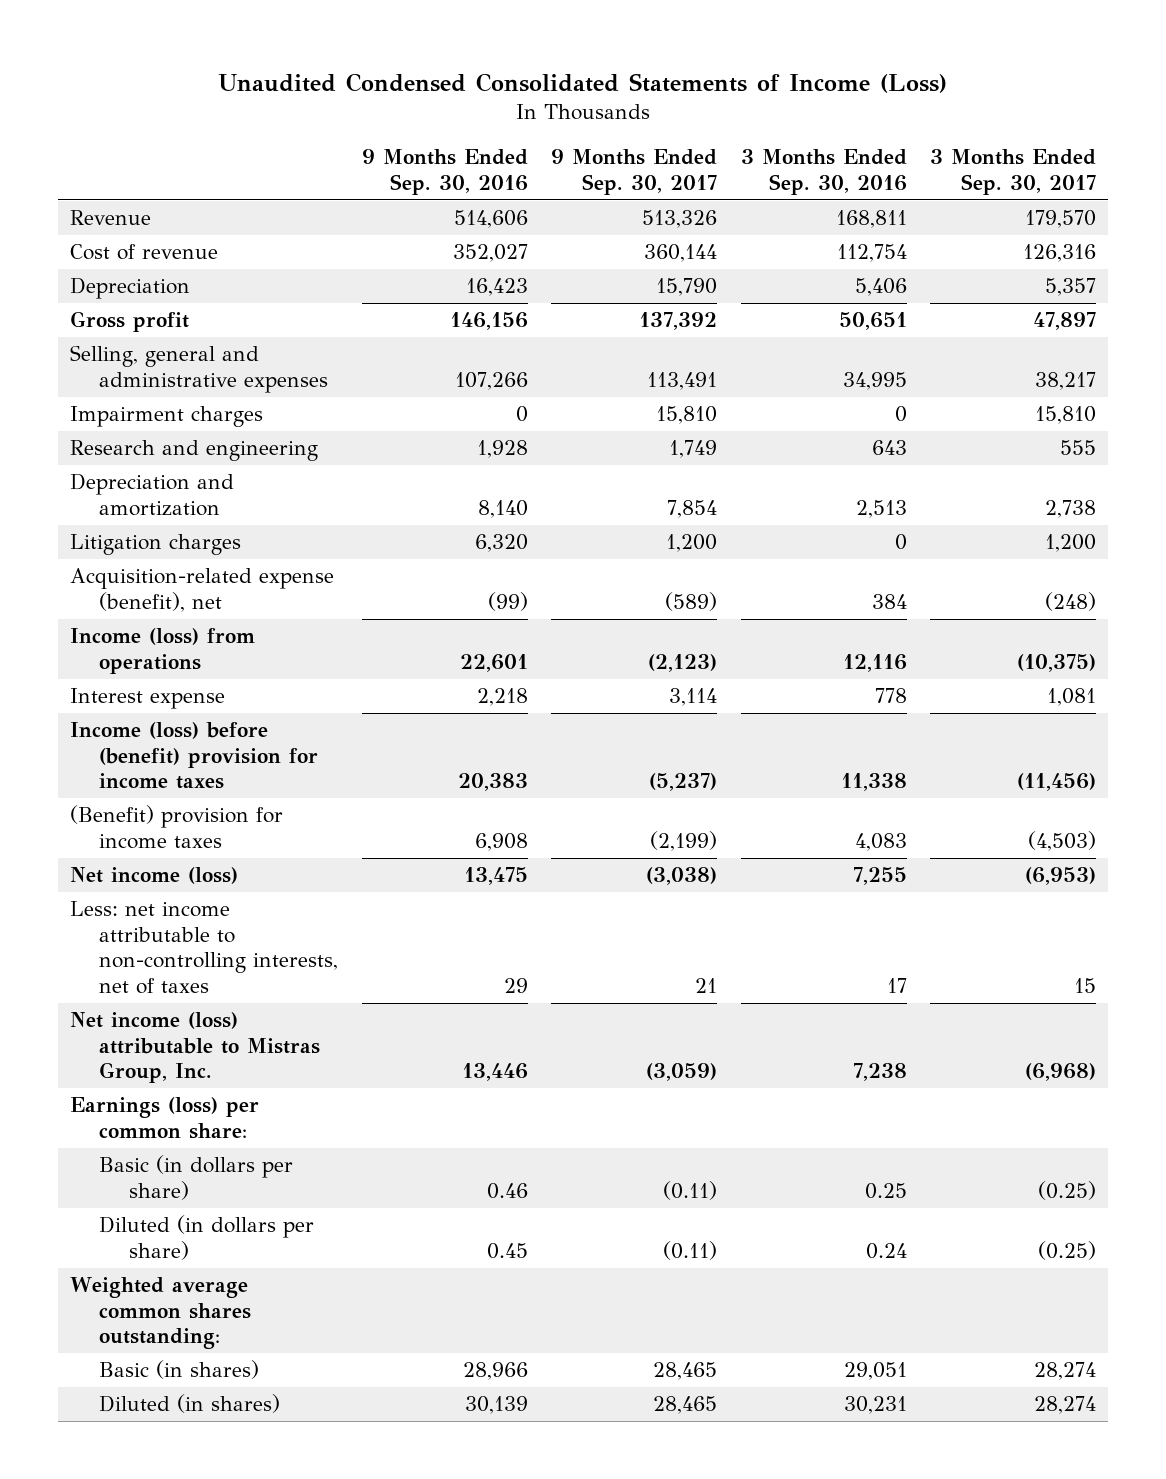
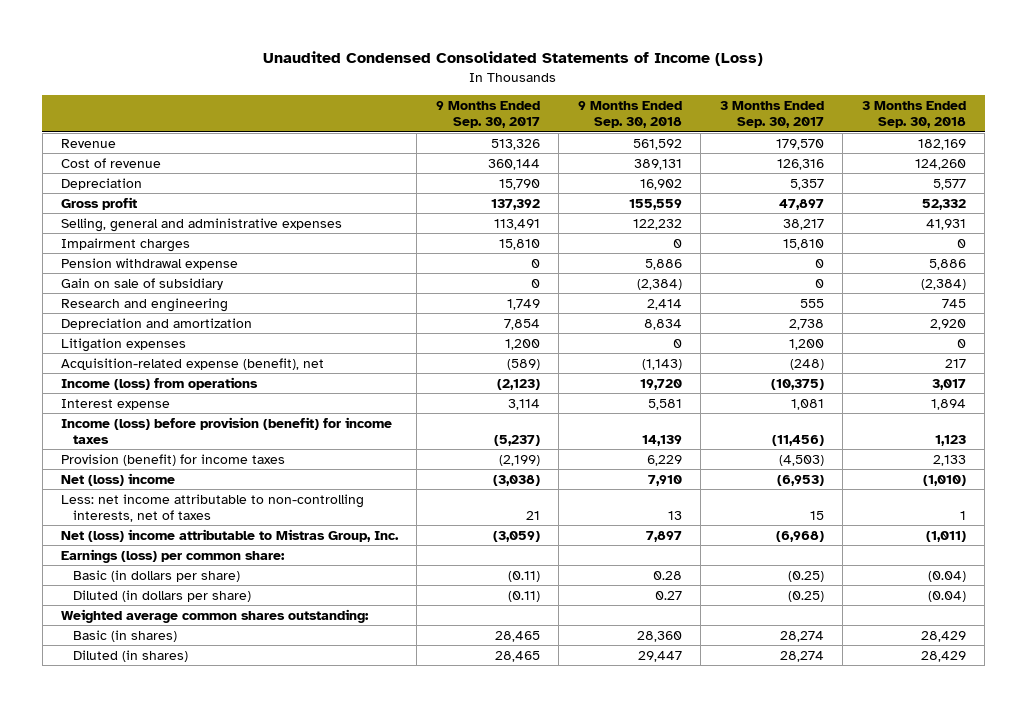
- | 9 Months Ended Sep. 30, 2016 | 9 Months Ended Sep. 30, 2017 | 3 Months Ended Sep. 30, 2016 | 3 Months Ended Sep. 30, 2017
+ | 9 Months Ended Sep. 30, 2017 | 9 Months Ended Sep. 30, 2018 | 3 Months Ended Sep. 30, 2017 | 3 Months Ended Sep. 30, 2018
+ Pension withdrawal expense | 0 | 5,886 | 0 | 5,886
+ Gain on sale of subsidiary | 0 | (2,384) | 0 | (2,384)
- Litigation charges | 6,320 | 1,200 | 0 | 1,200
+ Litigation expenses | 1,200 | 0 | 1,200 | 0
- Income (loss) before (benefit) provision for income taxes | 20,383 | (5,237) | 11,338 | (11,456)
- (Benefit) provision for income taxes | 6,908 | (2,199) | 4,083 | (4,503)
- Net income (loss) | 13,475 | (3,038) | 7,255 | (6,953)
+ Income (loss) before provision (benefit) for income taxes | (5,237) | 14,139 | (11,456) | 1,123
+ Provision (benefit) for income taxes | (2,199) | 6,229 | (4,503) | 2,133
+ Net (loss) income | (3,038) | 7,910 | (6,953) | (1,010)
- Net income (loss) attributable to Mistras Group, Inc. | 13,446 | (3,059) | 7,238 | (6,968)
+ Net (loss) income attributable to Mistras Group, Inc. | (3,059) | 7,897 | (6,968) | (1,011)

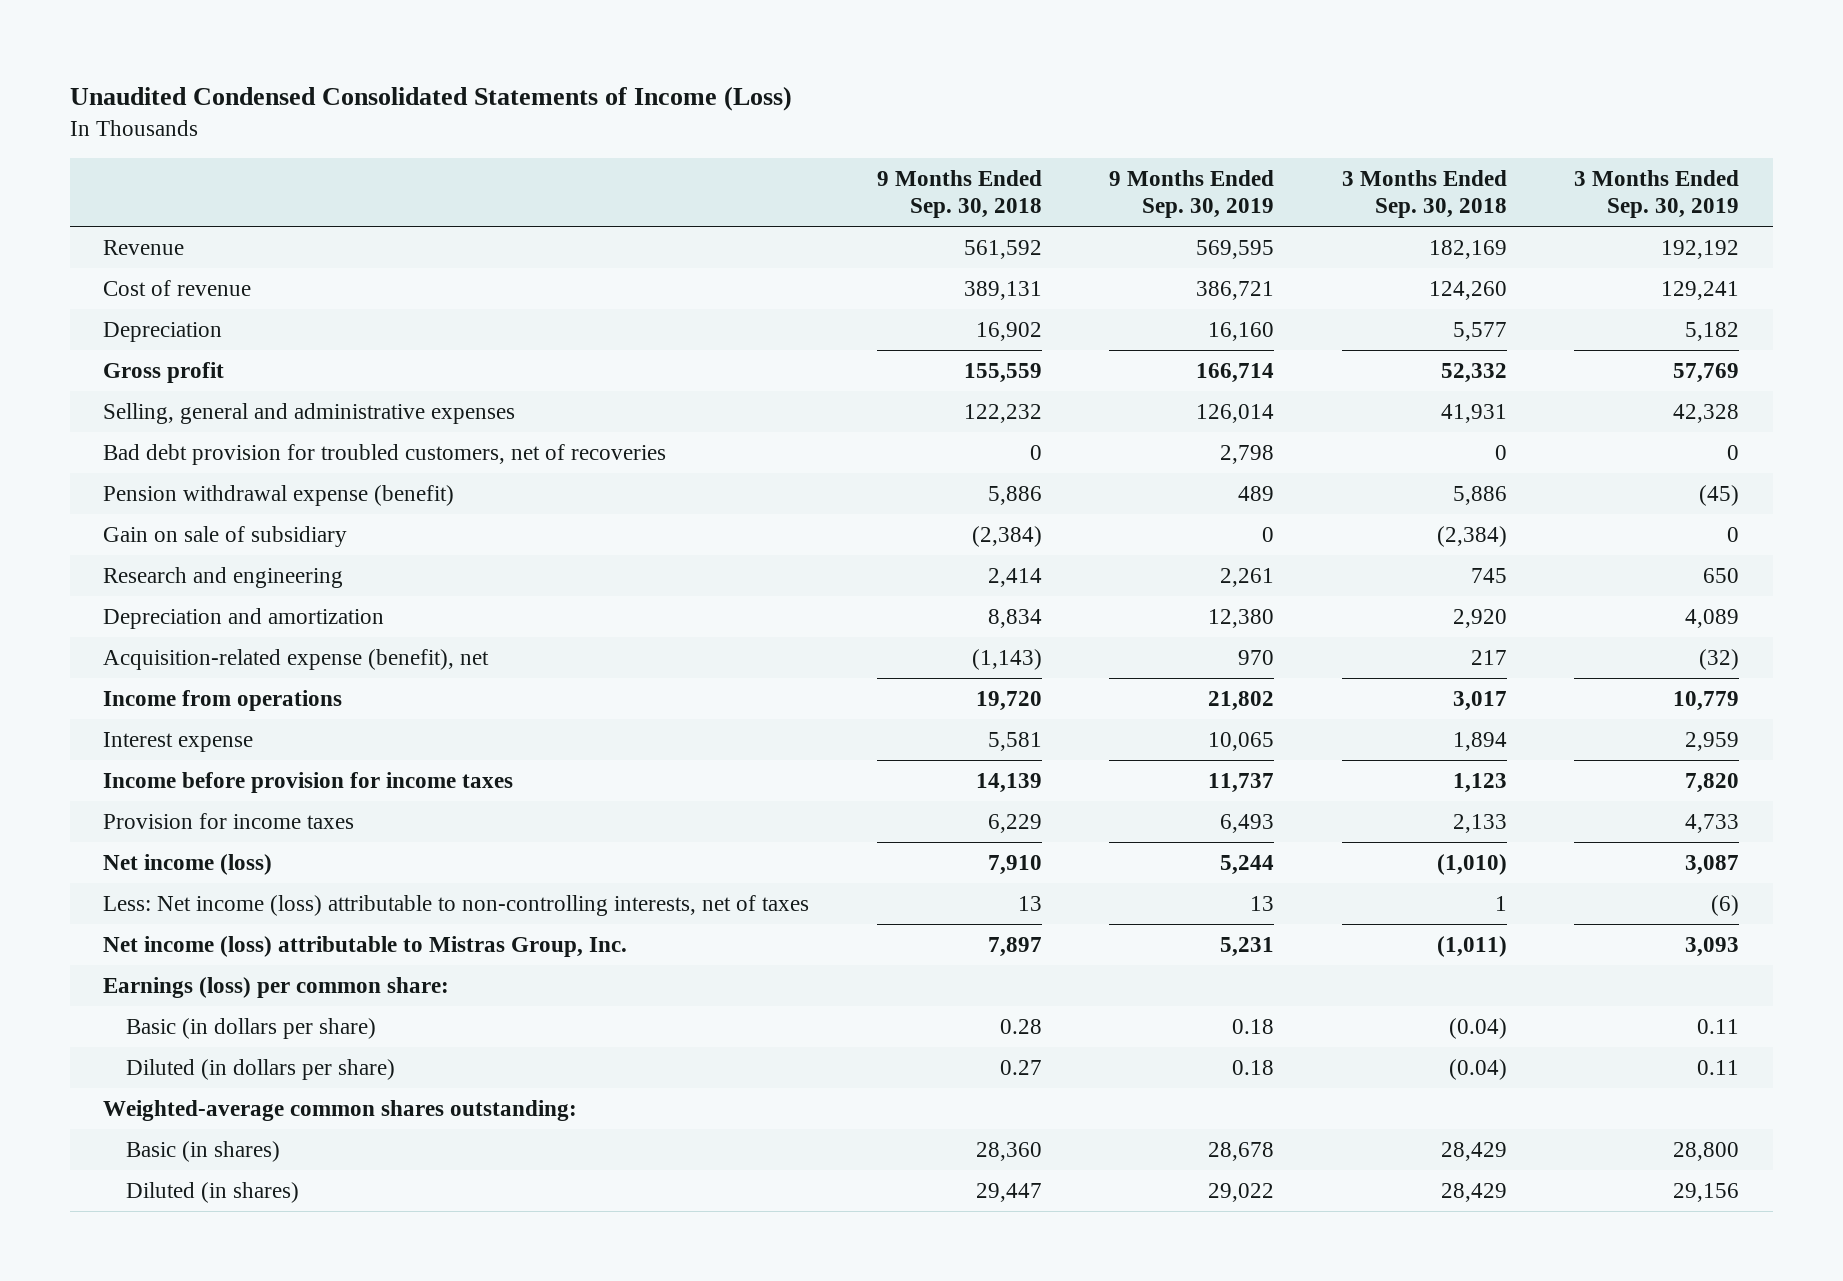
- | 9 Months Ended Sep. 30, 2017 | 9 Months Ended Sep. 30, 2018 | 3 Months Ended Sep. 30, 2017 | 3 Months Ended Sep. 30, 2018
+ | 9 Months Ended Sep. 30, 2018 | 9 Months Ended Sep. 30, 2019 | 3 Months Ended Sep. 30, 2018 | 3 Months Ended Sep. 30, 2019
- Impairment charges | 15,810 | 0 | 15,810 | 0
- Pension withdrawal expense | 0 | 5,886 | 0 | 5,886
+ Bad debt provision for troubled customers, net of recoveries | 0 | 2,798 | 0 | 0
+ Pension withdrawal expense (benefit) | 5,886 | 489 | 5,886 | (45)
- Litigation expenses | 1,200 | 0 | 1,200 | 0
- Income (loss) from operations | (2,123) | 19,720 | (10,375) | 3,017
+ Income from operations | 19,720 | 21,802 | 3,017 | 10,779
- Income (loss) before provision (benefit) for income taxes | (5,237) | 14,139 | (11,456) | 1,123
- Provision (benefit) for income taxes | (2,199) | 6,229 | (4,503) | 2,133
- Net (loss) income | (3,038) | 7,910 | (6,953) | (1,010)
- Less: net income attributable to non-controlling interests, net of taxes | 21 | 13 | 15 | 1
- Net (loss) income attributable to Mistras Group, Inc. | (3,059) | 7,897 | (6,968) | (1,011)
+ Income before provision for income taxes | 14,139 | 11,737 | 1,123 | 7,820
+ Provision for income taxes | 6,229 | 6,493 | 2,133 | 4,733
+ Net income (loss) | 7,910 | 5,244 | (1,010) | 3,087
+ Less: Net income (loss) attributable to non-controlling interests, net of taxes | 13 | 13 | 1 | (6)
+ Net income (loss) attributable to Mistras Group, Inc. | 7,897 | 5,231 | (1,011) | 3,093
- Weighted average common shares outstanding:
+ Weighted-average common shares outstanding:

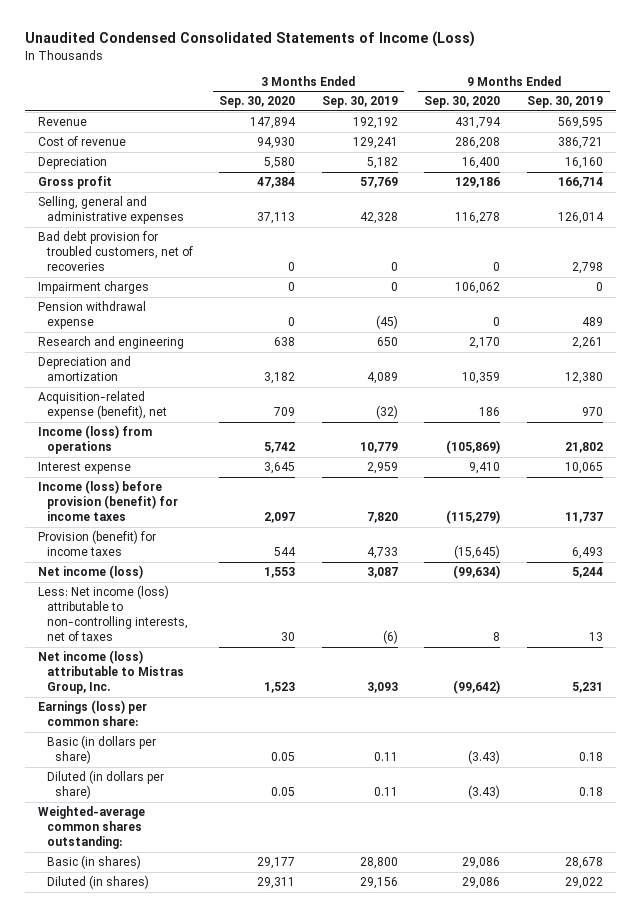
- | 9 Months Ended Sep. 30, 2018 | 9 Months Ended Sep. 30, 2019 | 3 Months Ended Sep. 30, 2018 | 3 Months Ended Sep. 30, 2019
+ | 3 Months Ended Sep. 30, 2020 | 3 Months Ended Sep. 30, 2019 | 9 Months Ended Sep. 30, 2020 | 9 Months Ended Sep. 30, 2019
- Pension withdrawal expense (benefit) | 5,886 | 489 | 5,886 | (45)
- Gain on sale of subsidiary | (2,384) | 0 | (2,384) | 0
+ Impairment charges | 0 | 0 | 106,062 | 0
+ Pension withdrawal expense | 0 | (45) | 0 | 489
- Income from operations | 19,720 | 21,802 | 3,017 | 10,779
+ Income (loss) from operations | 5,742 | 10,779 | (105,869) | 21,802
- Income before provision for income taxes | 14,139 | 11,737 | 1,123 | 7,820
- Provision for income taxes | 6,229 | 6,493 | 2,133 | 4,733
+ Income (loss) before provision (benefit) for income taxes | 2,097 | 7,820 | (115,279) | 11,737
+ Provision (benefit) for income taxes | 544 | 4,733 | (15,645) | 6,493

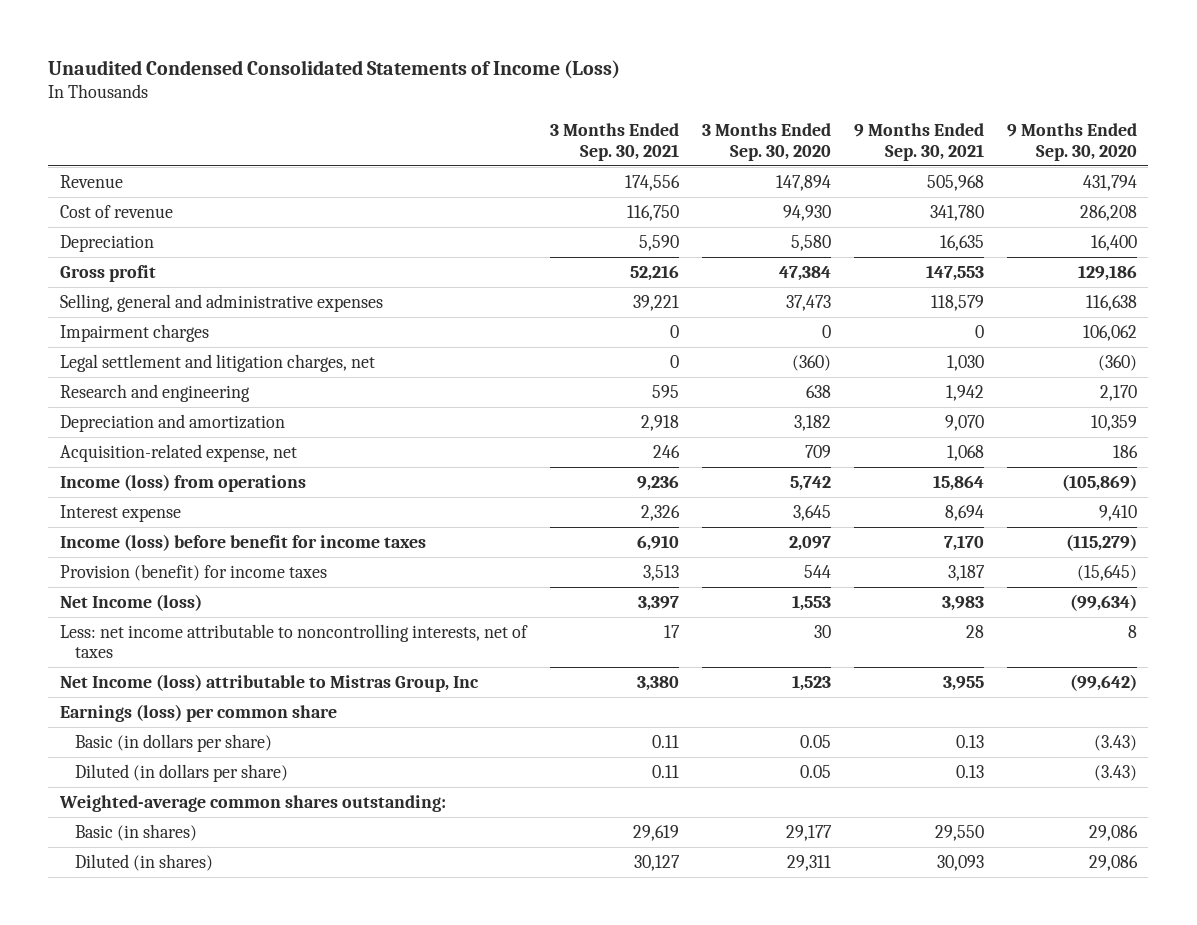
- | 3 Months Ended Sep. 30, 2020 | 3 Months Ended Sep. 30, 2019 | 9 Months Ended Sep. 30, 2020 | 9 Months Ended Sep. 30, 2019
+ | 3 Months Ended Sep. 30, 2021 | 3 Months Ended Sep. 30, 2020 | 9 Months Ended Sep. 30, 2021 | 9 Months Ended Sep. 30, 2020
- Selling, general and administrative expenses | 37,113 | 42,328 | 116,278 | 126,014
- Bad debt provision for troubled customers, net of recoveries | 0 | 0 | 0 | 2,798
+ Selling, general and administrative expenses | 39,221 | 37,473 | 118,579 | 116,638
- Pension withdrawal expense | 0 | (45) | 0 | 489
+ Legal settlement and litigation charges, net | 0 | (360) | 1,030 | (360)
- Acquisition-related expense (benefit), net | 709 | (32) | 186 | 970
+ Acquisition-related expense, net | 246 | 709 | 1,068 | 186
- Income (loss) before provision (benefit) for income taxes | 2,097 | 7,820 | (115,279) | 11,737
+ Income (loss) before benefit for income taxes | 6,910 | 2,097 | 7,170 | (115,279)
- Net income (loss) | 1,553 | 3,087 | (99,634) | 5,244
- Less: Net income (loss) attributable to non-controlling interests, net of taxes | 30 | (6) | 8 | 13
- Net income (loss) attributable to Mistras Group, Inc. | 1,523 | 3,093 | (99,642) | 5,231
- Earnings (loss) per common share:
+ Net Income (loss) | 3,397 | 1,553 | 3,983 | (99,634)
+ Less: net income attributable to noncontrolling interests, net of taxes | 17 | 30 | 28 | 8
+ Net Income (loss) attributable to Mistras Group, Inc | 3,380 | 1,523 | 3,955 | (99,642)
+ Earnings (loss) per common share

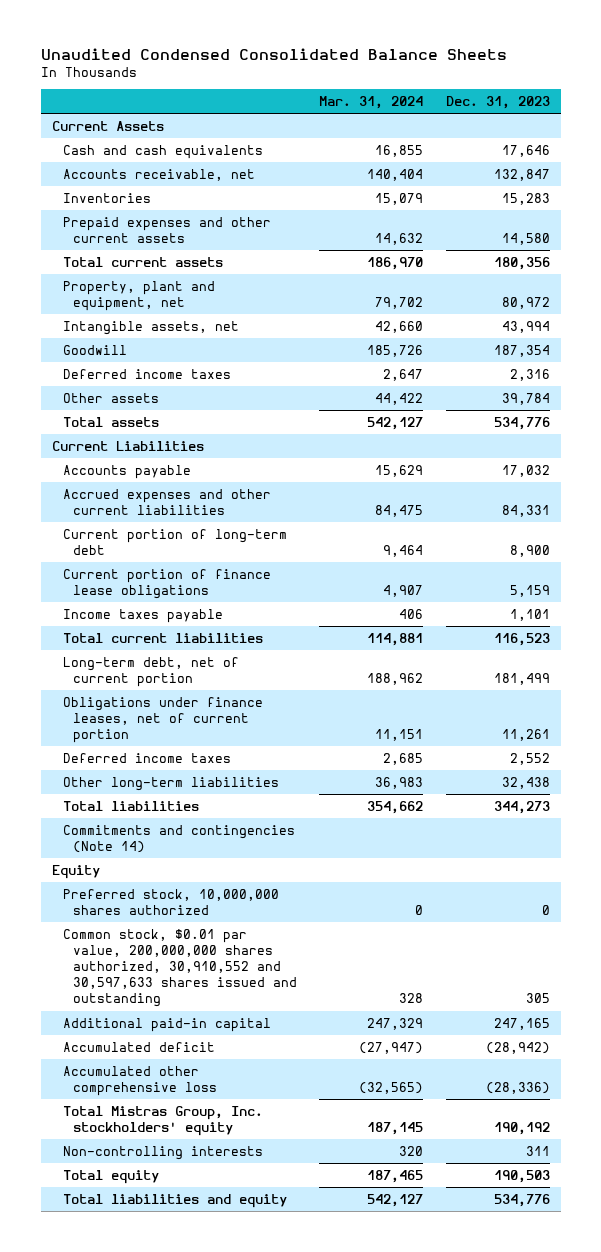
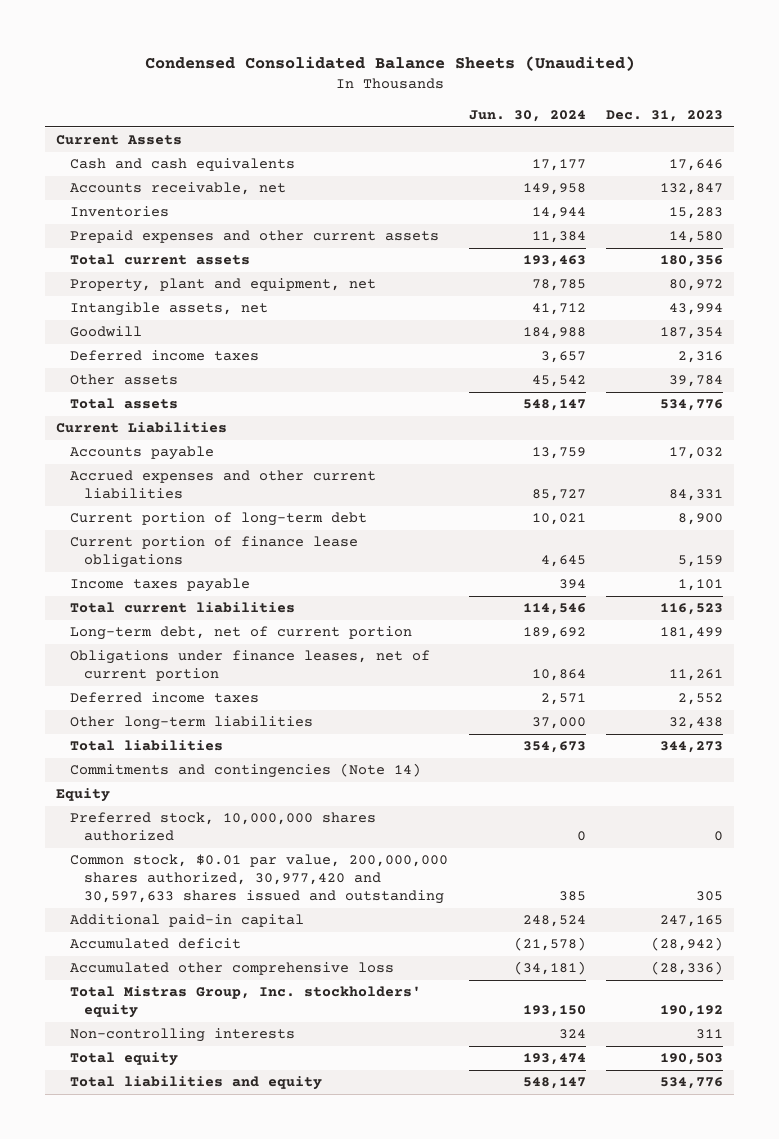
- Unaudited Condensed Consolidated Balance Sheets
+ Condensed Consolidated Balance Sheets (Unaudited)
- | Mar. 31, 2024 | Dec. 31, 2023
+ | Jun. 30, 2024 | Dec. 31, 2023
- Common stock, $0.01 par value, 200,000,000 shares authorized, 30,910,552 and 30,597,633 shares issued and outstanding | 328 | 305
+ Common stock, $0.01 par value, 200,000,000 shares authorized, 30,977,420 and 30,597,633 shares issued and outstanding | 385 | 305

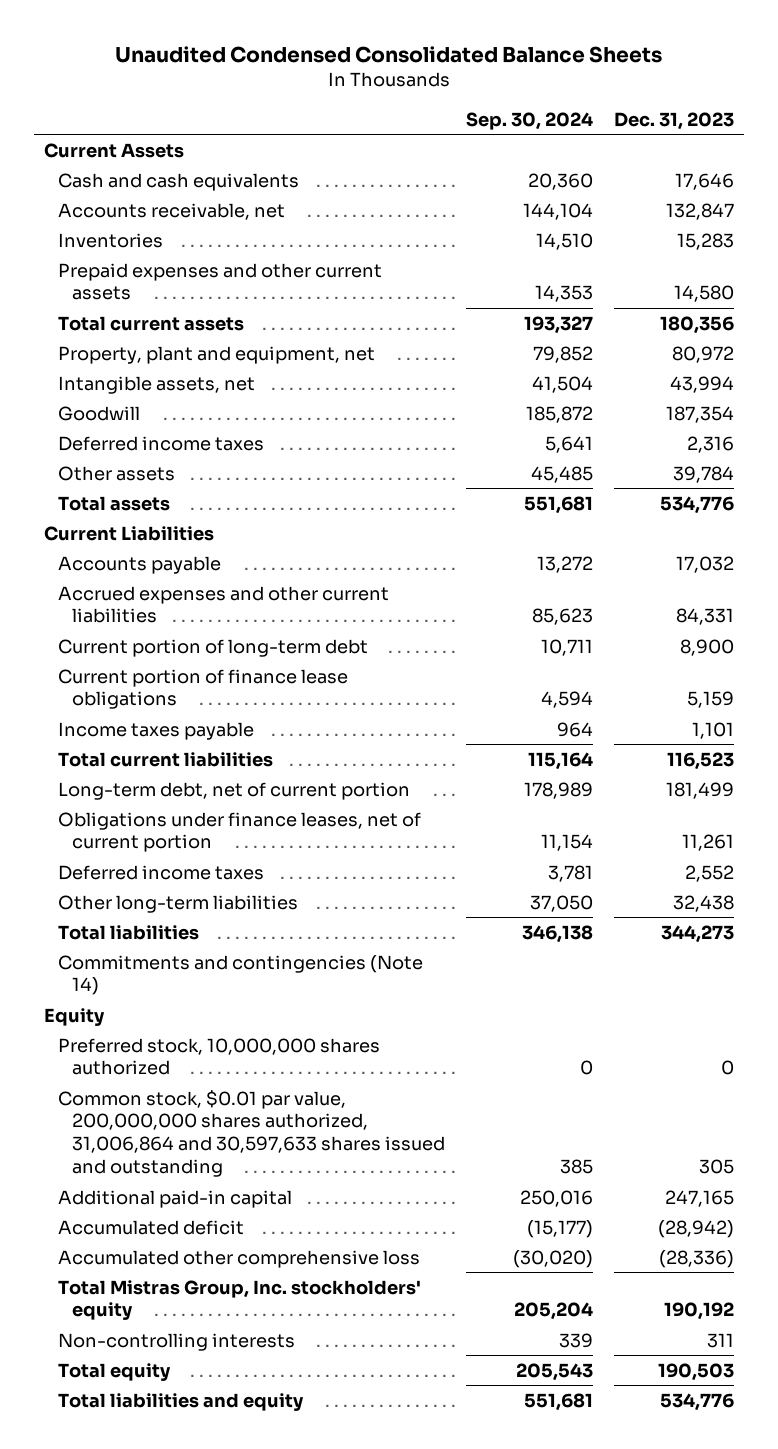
- Condensed Consolidated Balance Sheets (Unaudited)
+ Unaudited Condensed Consolidated Balance Sheets
- | Jun. 30, 2024 | Dec. 31, 2023
+ | Sep. 30, 2024 | Dec. 31, 2023
- Common stock, $0.01 par value, 200,000,000 shares authorized, 30,977,420 and 30,597,633 shares issued and outstanding | 385 | 305
+ Common stock, $0.01 par value, 200,000,000 shares authorized, 31,006,864 and 30,597,633 shares issued and outstanding | 385 | 305

